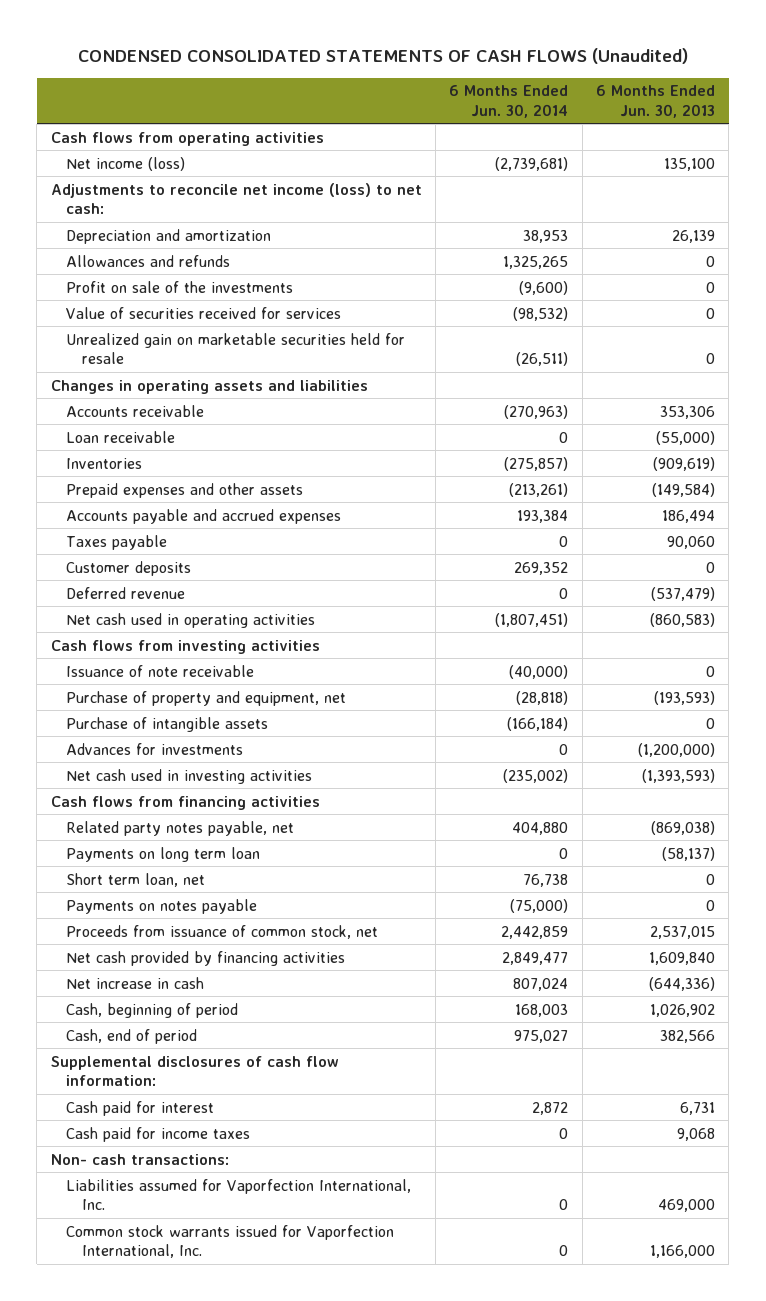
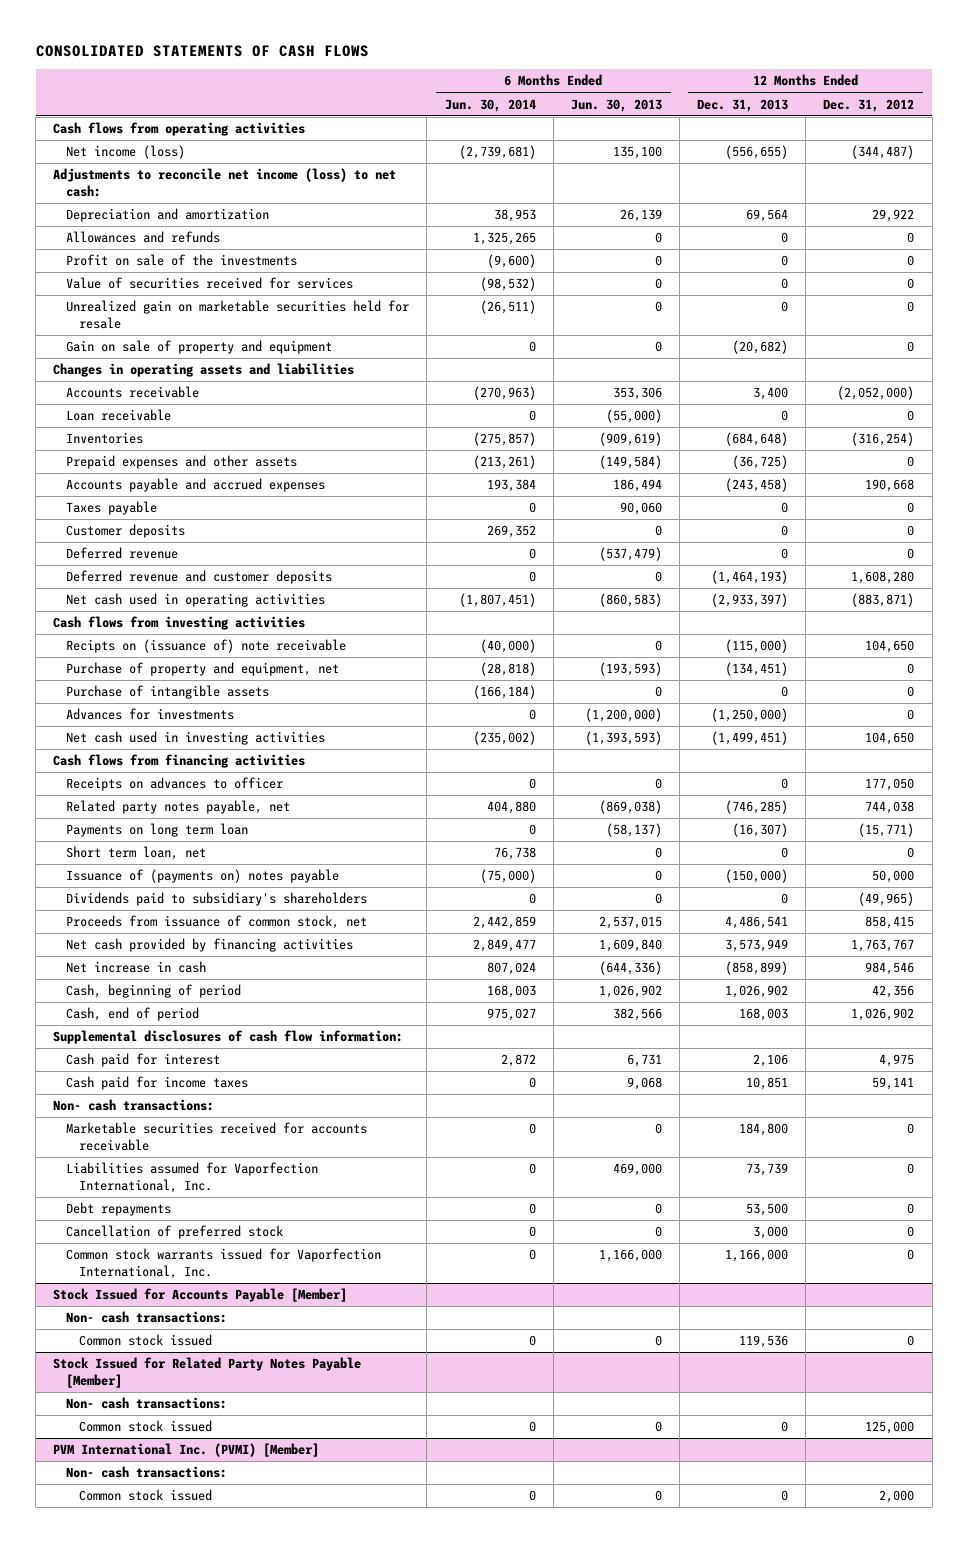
- CONDENSED CONSOLIDATED STATEMENTS OF CASH FLOWS (Unaudited)
+ CONSOLIDATED STATEMENTS OF CASH FLOWS
- | 6 Months Ended Jun. 30, 2014 | 6 Months Ended Jun. 30, 2013
+ | 6 Months Ended Jun. 30, 2014 | 6 Months Ended Jun. 30, 2013 | 12 Months Ended Dec. 31, 2013 | 12 Months Ended Dec. 31, 2012
+ Gain on sale of property and equipment | 0 | 0 | (20,682) | 0
+ Deferred revenue and customer deposits | 0 | 0 | (1,464,193) | 1,608,280
- Issuance of note receivable | (40,000) | 0
+ Recipts on (issuance of) note receivable | (40,000) | 0 | (115,000) | 104,650
+ Receipts on advances to officer | 0 | 0 | 0 | 177,050
- Payments on notes payable | (75,000) | 0
+ Issuance of (payments on) notes payable | (75,000) | 0 | (150,000) | 50,000
+ Dividends paid to subsidiary's shareholders | 0 | 0 | 0 | (49,965)
+ Marketable securities received for accounts receivable | 0 | 0 | 184,800 | 0
+ Debt repayments | 0 | 0 | 53,500 | 0
+ Cancellation of preferred stock | 0 | 0 | 3,000 | 0
+ Stock Issued for Accounts Payable [Member]
+ Non- cash transactions:
+ Common stock issued | 0 | 0 | 119,536 | 0
+ Stock Issued for Related Party Notes Payable [Member]
+ Non- cash transactions:
+ Common stock issued | 0 | 0 | 0 | 125,000
+ PVM International Inc. (PVMI) [Member]
+ Non- cash transactions:
+ Common stock issued | 0 | 0 | 0 | 2,000

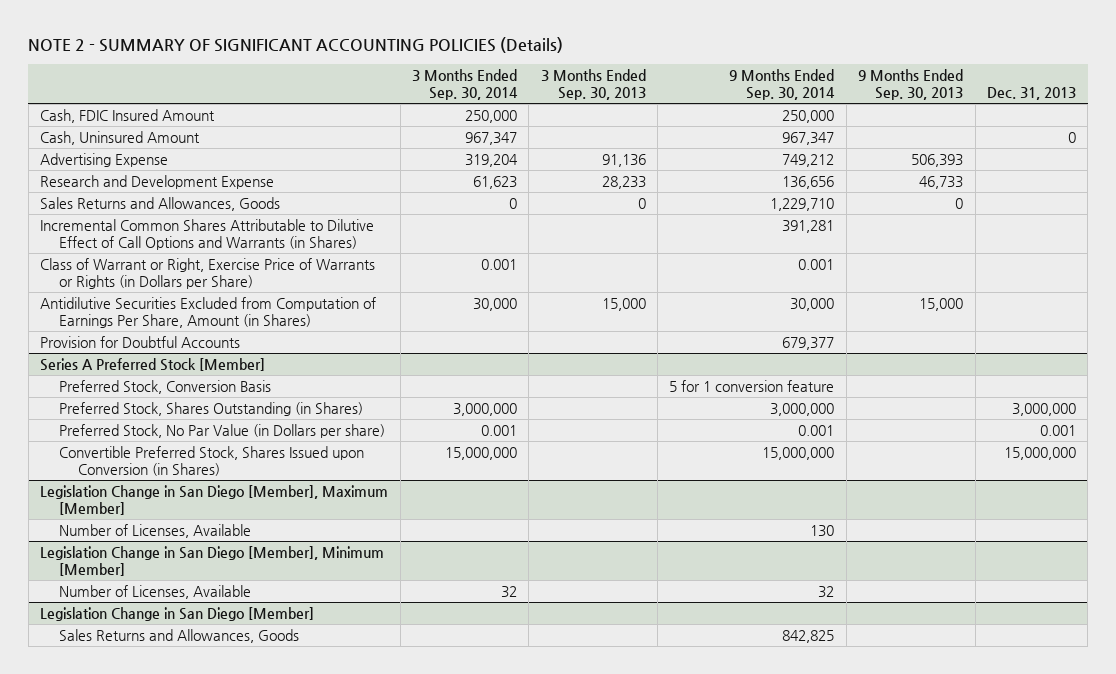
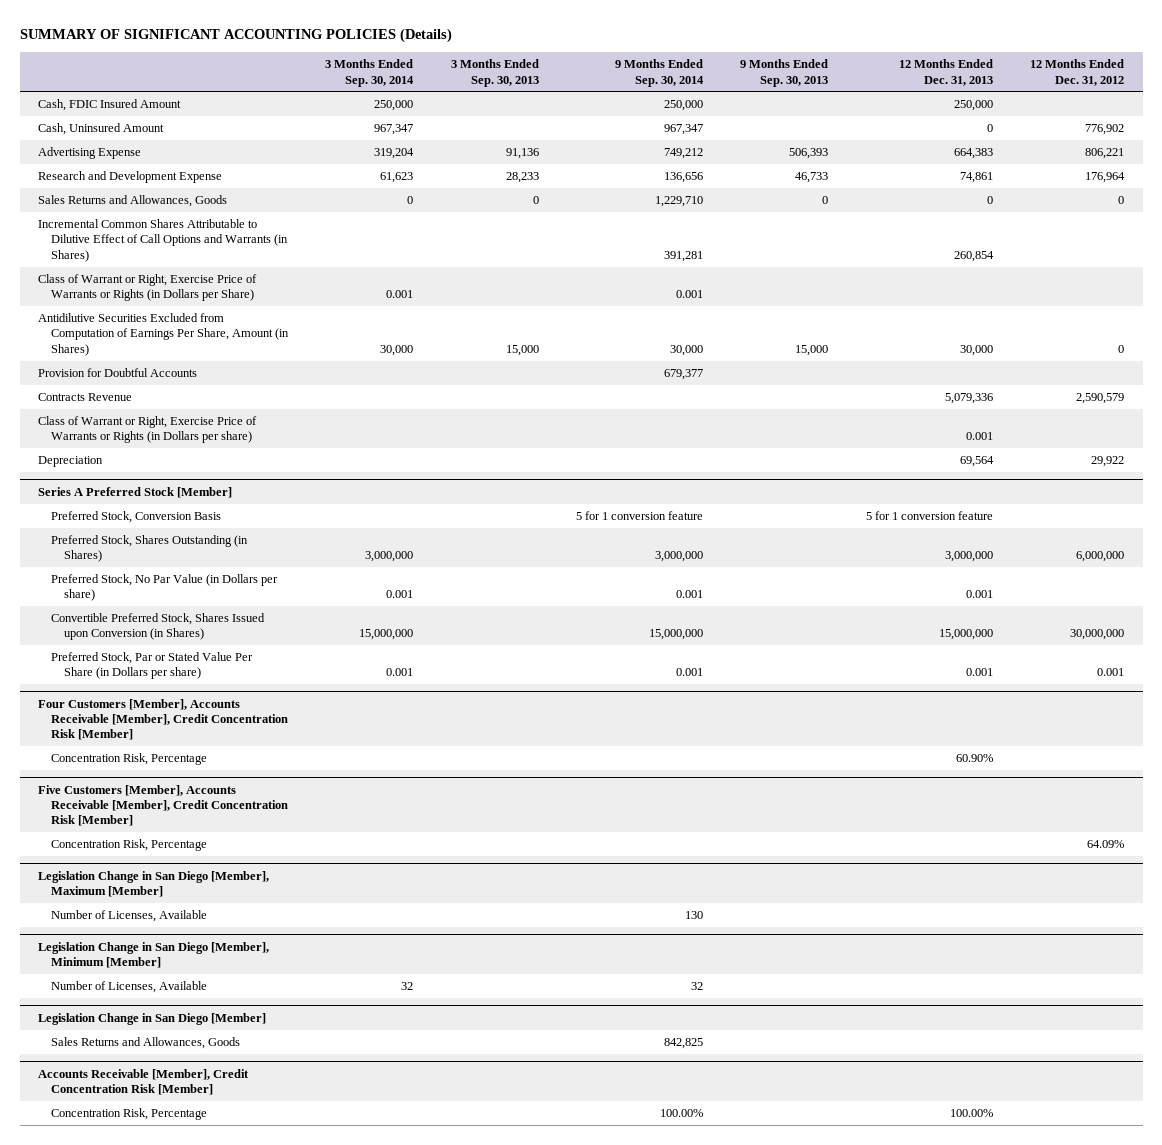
- NOTE 2 - SUMMARY OF SIGNIFICANT ACCOUNTING POLICIES (Details)
+ SUMMARY OF SIGNIFICANT ACCOUNTING POLICIES (Details)
- | 3 Months Ended Sep. 30, 2014 | 3 Months Ended Sep. 30, 2013 | 9 Months Ended Sep. 30, 2014 | 9 Months Ended Sep. 30, 2013 | Dec. 31, 2013
+ | 3 Months Ended Sep. 30, 2014 | 3 Months Ended Sep. 30, 2013 | 9 Months Ended Sep. 30, 2014 | 9 Months Ended Sep. 30, 2013 | 12 Months Ended Dec. 31, 2013 | 12 Months Ended Dec. 31, 2012
+ Contracts Revenue | | | | | 5,079,336 | 2,590,579
+ Class of Warrant or Right, Exercise Price of Warrants or Rights (in Dollars per share) | | | | | 0.001 |
+ Depreciation | | | | | 69,564 | 29,922
@ Series A Preferred Stock [Member]
+ Preferred Stock, Par or Stated Value Per Share (in Dollars per share) | 0.001 | | 0.001 | | 0.001 | 0.001
+ Four Customers [Member], Accounts Receivable [Member], Credit Concentration Risk [Member]
+ Concentration Risk, Percentage | | | | | 60.90% |
+ Five Customers [Member], Accounts Receivable [Member], Credit Concentration Risk [Member]
+ Concentration Risk, Percentage | | | | | | 64.09%
+ Accounts Receivable [Member], Credit Concentration Risk [Member]
+ Concentration Risk, Percentage | | | 100.00% | | 100.00% |

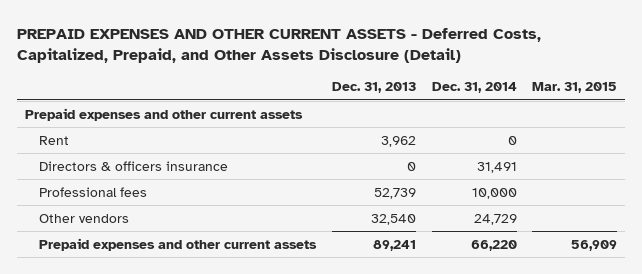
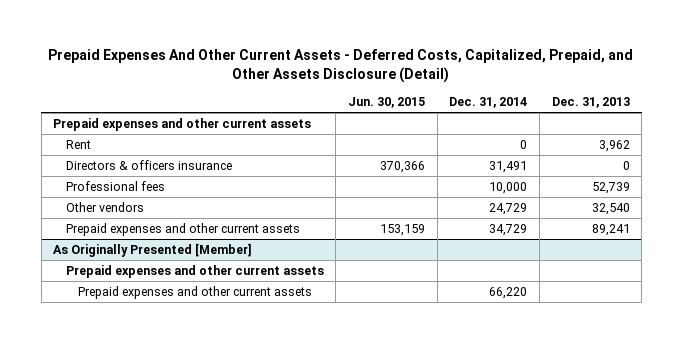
- PREPAID EXPENSES AND OTHER CURRENT ASSETS - Deferred Costs, Capitalized, Prepaid, and Other Assets Disclosure (Detail)
+ Prepaid Expenses And Other Current Assets - Deferred Costs, Capitalized, Prepaid, and Other Assets Disclosure (Detail)
- | Dec. 31, 2013 | Dec. 31, 2014 | Mar. 31, 2015
+ | Jun. 30, 2015 | Dec. 31, 2014 | Dec. 31, 2013
- Prepaid expenses and other current assets | 89,241 | 66,220 | 56,909
+ Prepaid expenses and other current assets | 153,159 | 34,729 | 89,241
+ As Originally Presented [Member]
+ Prepaid expenses and other current assets
+ Prepaid expenses and other current assets | | 66,220 |

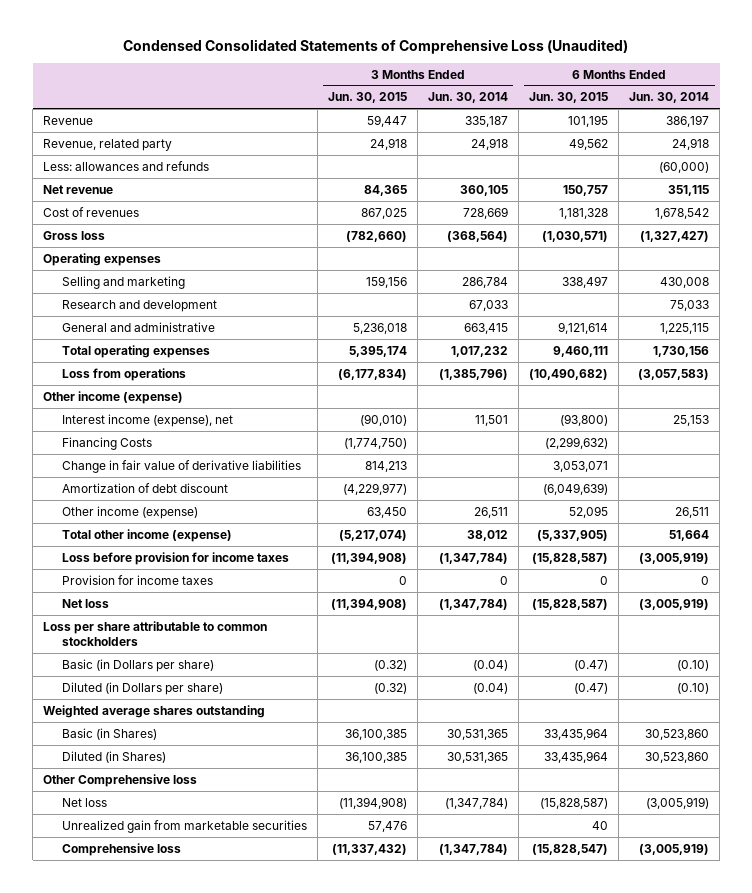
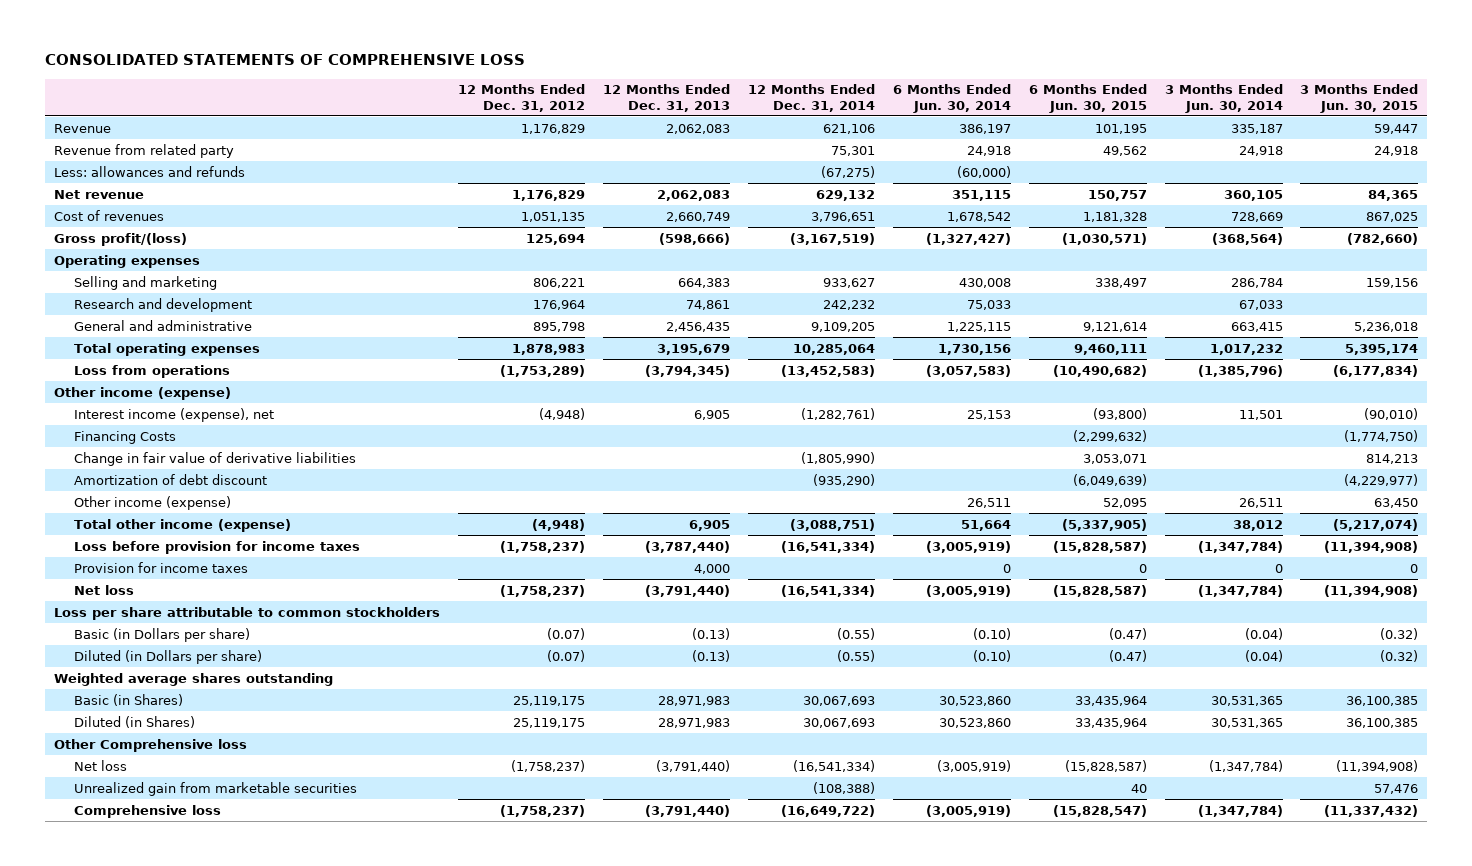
- Condensed Consolidated Statements of Comprehensive Loss (Unaudited)
+ CONSOLIDATED STATEMENTS OF COMPREHENSIVE LOSS
- | 3 Months Ended Jun. 30, 2015 | 3 Months Ended Jun. 30, 2014 | 6 Months Ended Jun. 30, 2015 | 6 Months Ended Jun. 30, 2014
+ | 12 Months Ended Dec. 31, 2012 | 12 Months Ended Dec. 31, 2013 | 12 Months Ended Dec. 31, 2014 | 6 Months Ended Jun. 30, 2014 | 6 Months Ended Jun. 30, 2015 | 3 Months Ended Jun. 30, 2014 | 3 Months Ended Jun. 30, 2015
- Revenue, related party | 24,918 | 24,918 | 49,562 | 24,918
+ Revenue from related party | | | 75,301 | 24,918 | 49,562 | 24,918 | 24,918
- Gross loss | (782,660) | (368,564) | (1,030,571) | (1,327,427)
+ Gross profit/(loss) | 125,694 | (598,666) | (3,167,519) | (1,327,427) | (1,030,571) | (368,564) | (782,660)

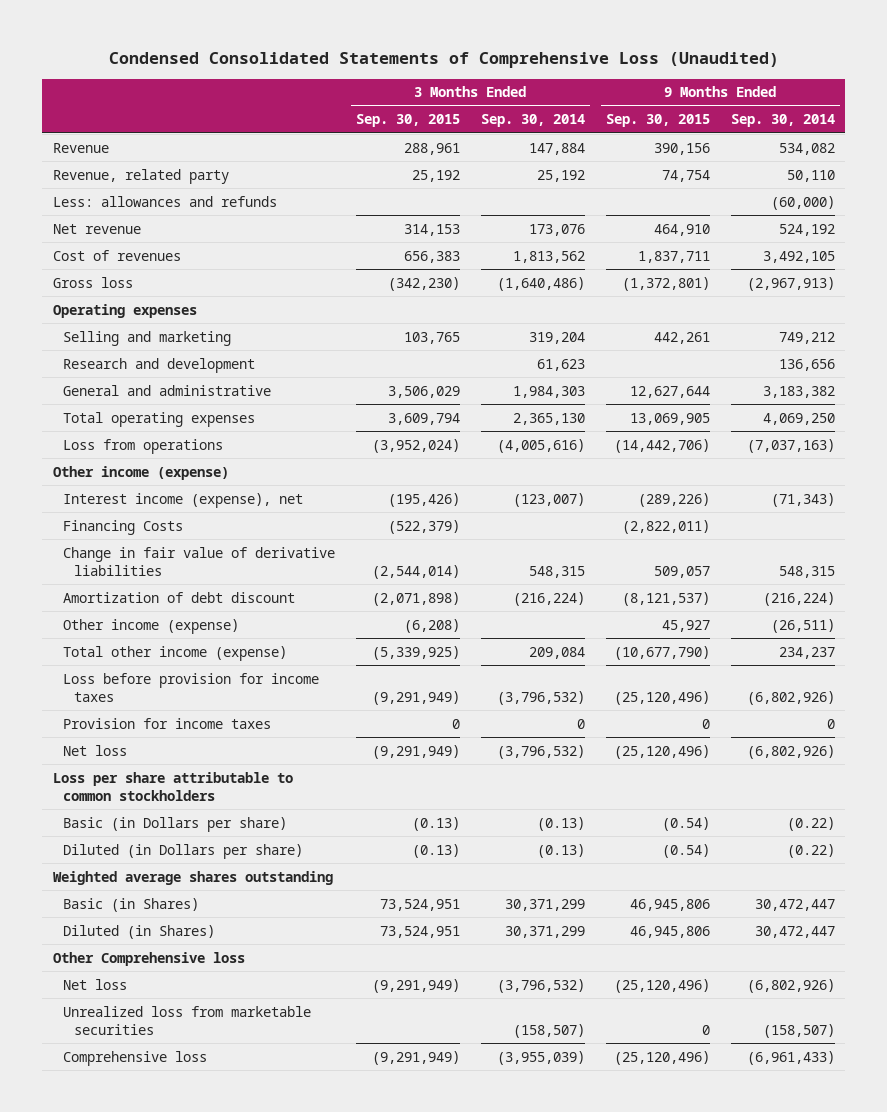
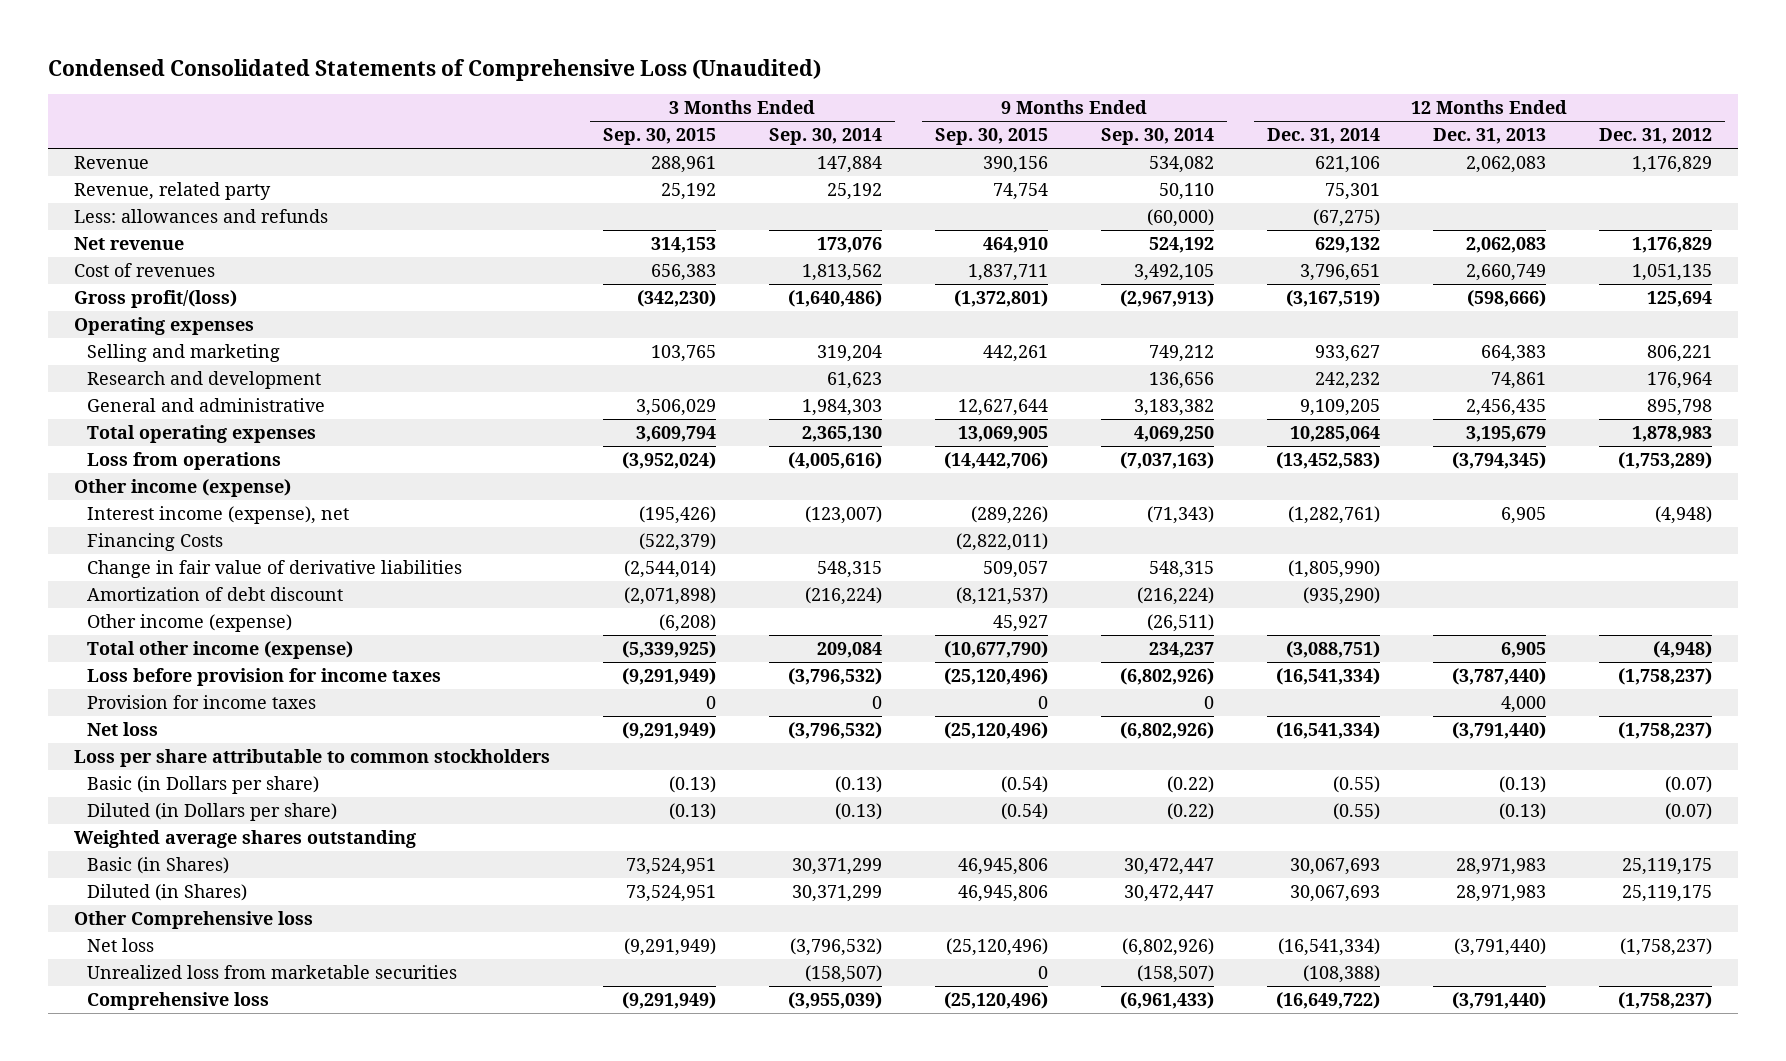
- | 3 Months Ended Sep. 30, 2015 | 3 Months Ended Sep. 30, 2014 | 9 Months Ended Sep. 30, 2015 | 9 Months Ended Sep. 30, 2014
+ | 3 Months Ended Sep. 30, 2015 | 3 Months Ended Sep. 30, 2014 | 9 Months Ended Sep. 30, 2015 | 9 Months Ended Sep. 30, 2014 | 12 Months Ended Dec. 31, 2014 | 12 Months Ended Dec. 31, 2013 | 12 Months Ended Dec. 31, 2012
- Gross loss | (342,230) | (1,640,486) | (1,372,801) | (2,967,913)
+ Gross profit/(loss) | (342,230) | (1,640,486) | (1,372,801) | (2,967,913) | (3,167,519) | (598,666) | 125,694

